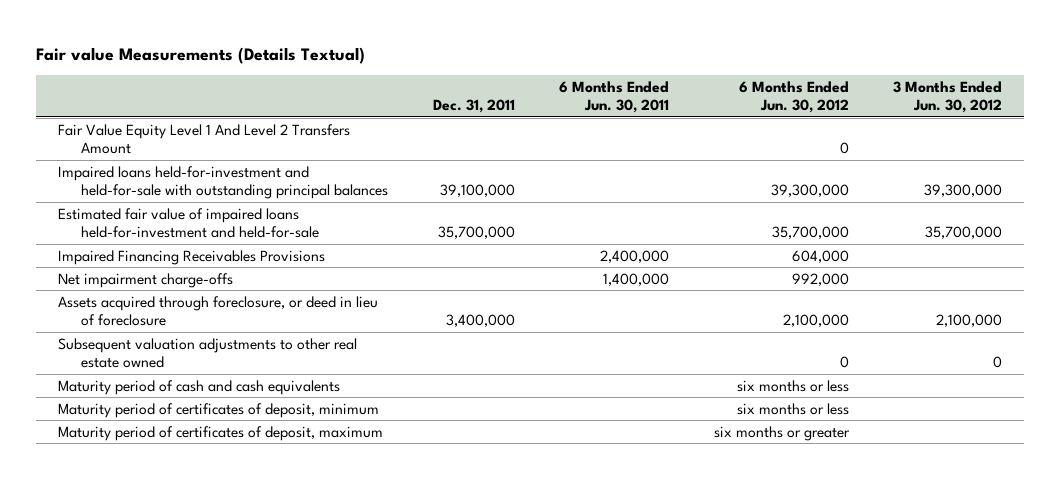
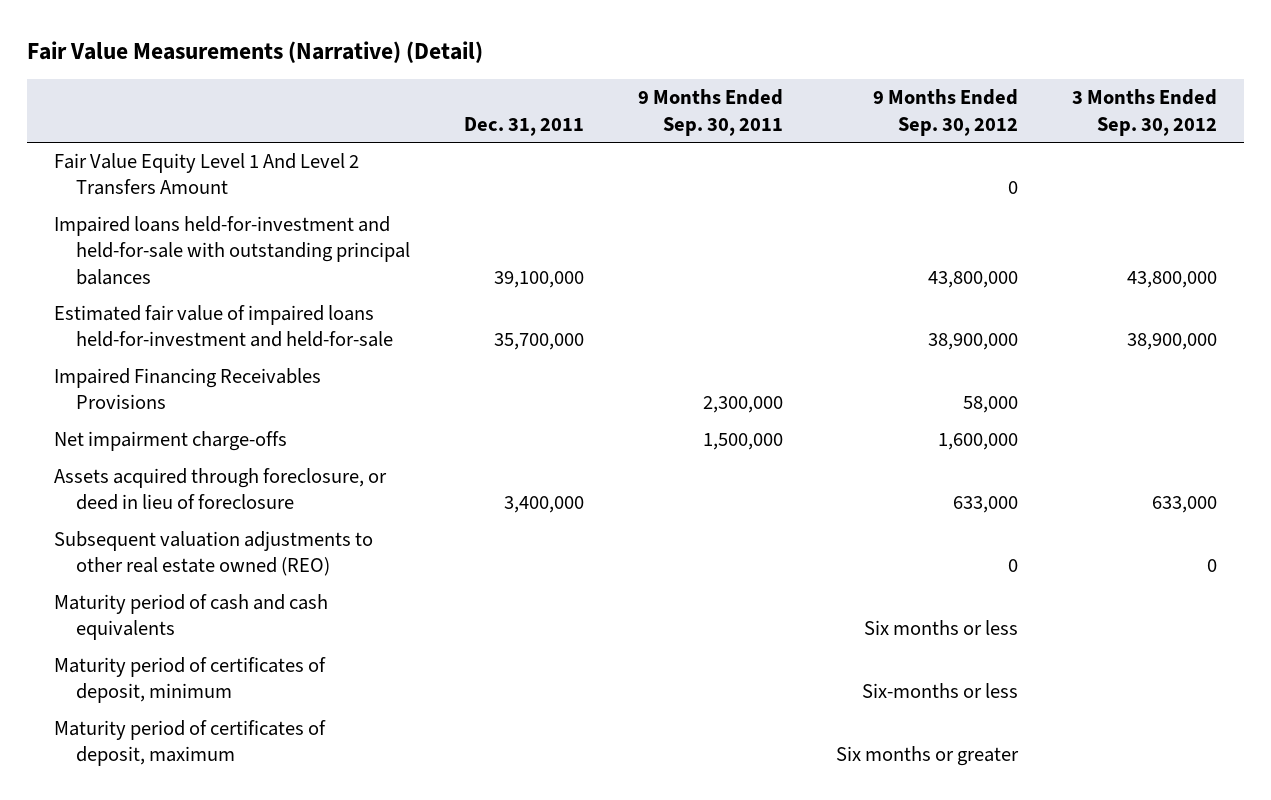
- Fair value Measurements (Details Textual)
+ Fair Value Measurements (Narrative) (Detail)
- | Dec. 31, 2011 | 6 Months Ended Jun. 30, 2011 | 6 Months Ended Jun. 30, 2012 | 3 Months Ended Jun. 30, 2012
+ | Dec. 31, 2011 | 9 Months Ended Sep. 30, 2011 | 9 Months Ended Sep. 30, 2012 | 3 Months Ended Sep. 30, 2012
- Subsequent valuation adjustments to other real estate owned | | | 0 | 0
+ Subsequent valuation adjustments to other real estate owned (REO) | | | 0 | 0

